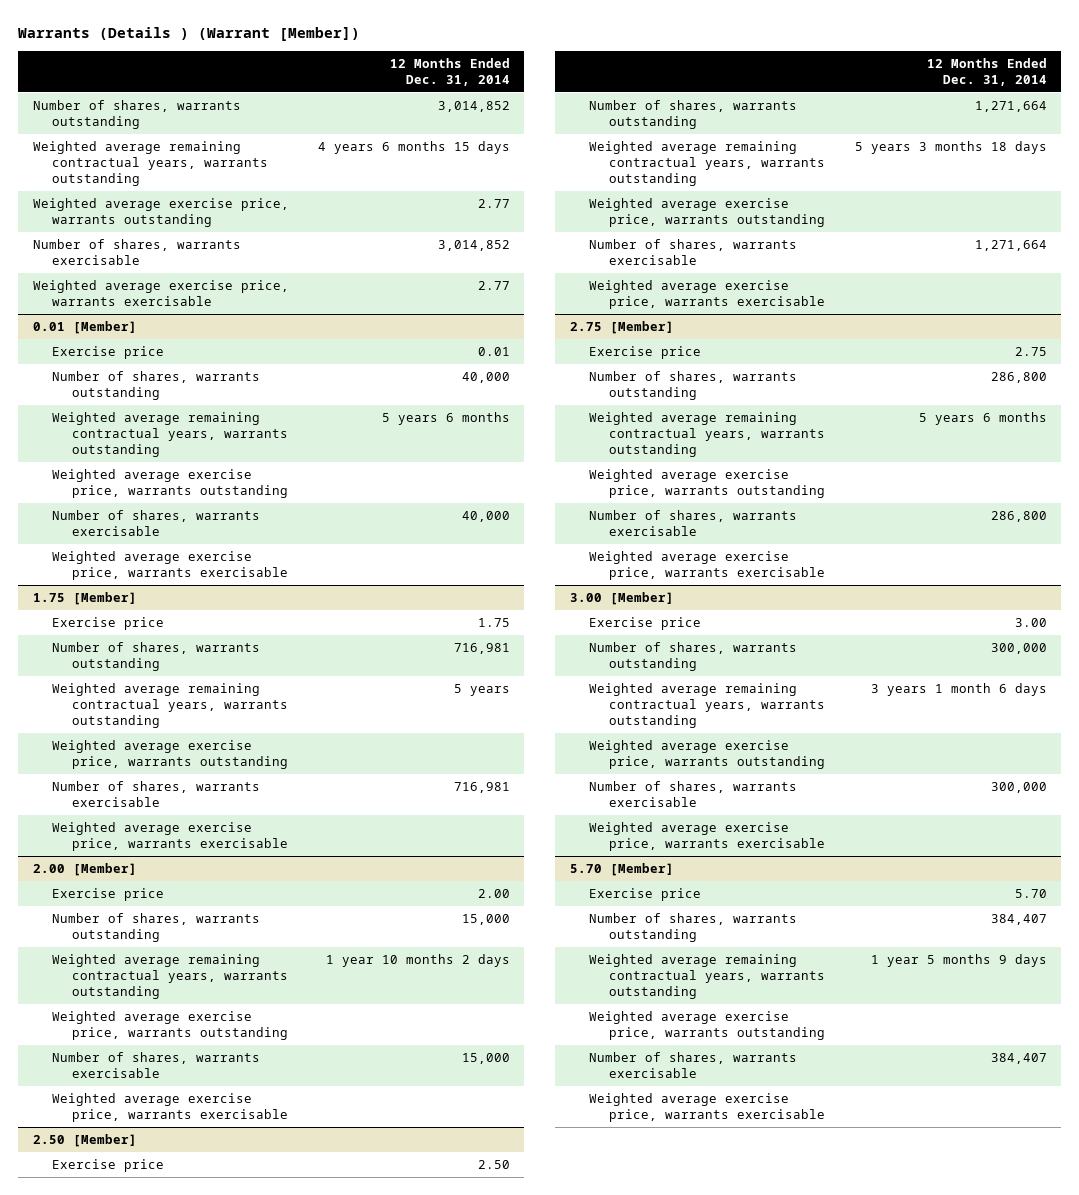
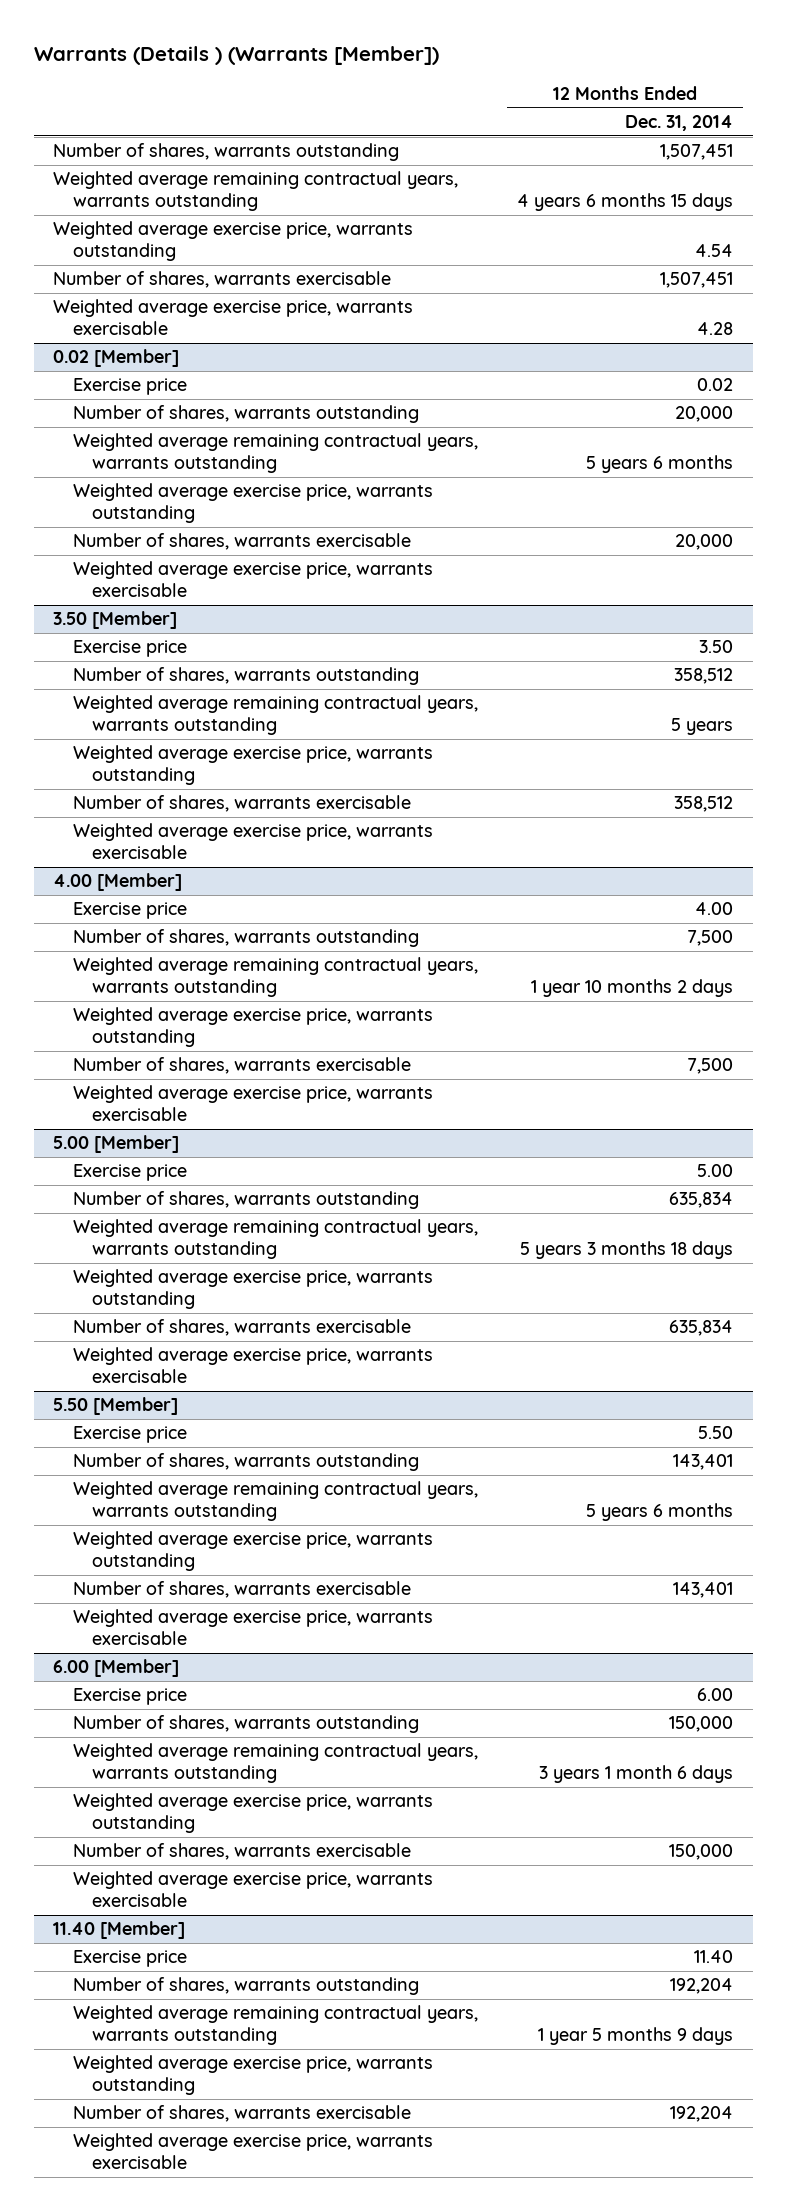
- Warrants (Details ) (Warrant [Member])
+ Warrants (Details ) (Warrants [Member])
- Number of shares, warrants outstanding | 3,014,852
+ Number of shares, warrants outstanding | 1,507,451
- Weighted average exercise price, warrants outstanding | 2.77
- Number of shares, warrants exercisable | 3,014,852
- Weighted average exercise price, warrants exercisable | 2.77
- 0.01 [Member]
- Exercise price | 0.01
- Number of shares, warrants outstanding | 40,000
+ Weighted average exercise price, warrants outstanding | 4.54
+ Number of shares, warrants exercisable | 1,507,451
+ Weighted average exercise price, warrants exercisable | 4.28
+ 0.02 [Member]
+ Exercise price | 0.02
+ Number of shares, warrants outstanding | 20,000
- Number of shares, warrants exercisable | 40,000
+ Number of shares, warrants exercisable | 20,000
- 1.75 [Member]
- Exercise price | 1.75
- Number of shares, warrants outstanding | 716,981
+ 3.50 [Member]
+ Exercise price | 3.50
+ Number of shares, warrants outstanding | 358,512
- Number of shares, warrants exercisable | 716,981
+ Number of shares, warrants exercisable | 358,512
- 2.00 [Member]
- Exercise price | 2.00
- Number of shares, warrants outstanding | 15,000
+ 4.00 [Member]
+ Exercise price | 4.00
+ Number of shares, warrants outstanding | 7,500
- Number of shares, warrants exercisable | 15,000
+ Number of shares, warrants exercisable | 7,500
- 2.50 [Member]
- Exercise price | 2.50
- Number of shares, warrants outstanding | 1,271,664
+ 5.00 [Member]
+ Exercise price | 5.00
+ Number of shares, warrants outstanding | 635,834
- Number of shares, warrants exercisable | 1,271,664
+ Number of shares, warrants exercisable | 635,834
- 2.75 [Member]
- Exercise price | 2.75
- Number of shares, warrants outstanding | 286,800
+ 5.50 [Member]
+ Exercise price | 5.50
+ Number of shares, warrants outstanding | 143,401
- Number of shares, warrants exercisable | 286,800
+ Number of shares, warrants exercisable | 143,401
- 3.00 [Member]
- Exercise price | 3.00
- Number of shares, warrants outstanding | 300,000
+ 6.00 [Member]
+ Exercise price | 6.00
+ Number of shares, warrants outstanding | 150,000
- Number of shares, warrants exercisable | 300,000
+ Number of shares, warrants exercisable | 150,000
- 5.70 [Member]
- Exercise price | 5.70
- Number of shares, warrants outstanding | 384,407
+ 11.40 [Member]
+ Exercise price | 11.40
+ Number of shares, warrants outstanding | 192,204
- Number of shares, warrants exercisable | 384,407
+ Number of shares, warrants exercisable | 192,204

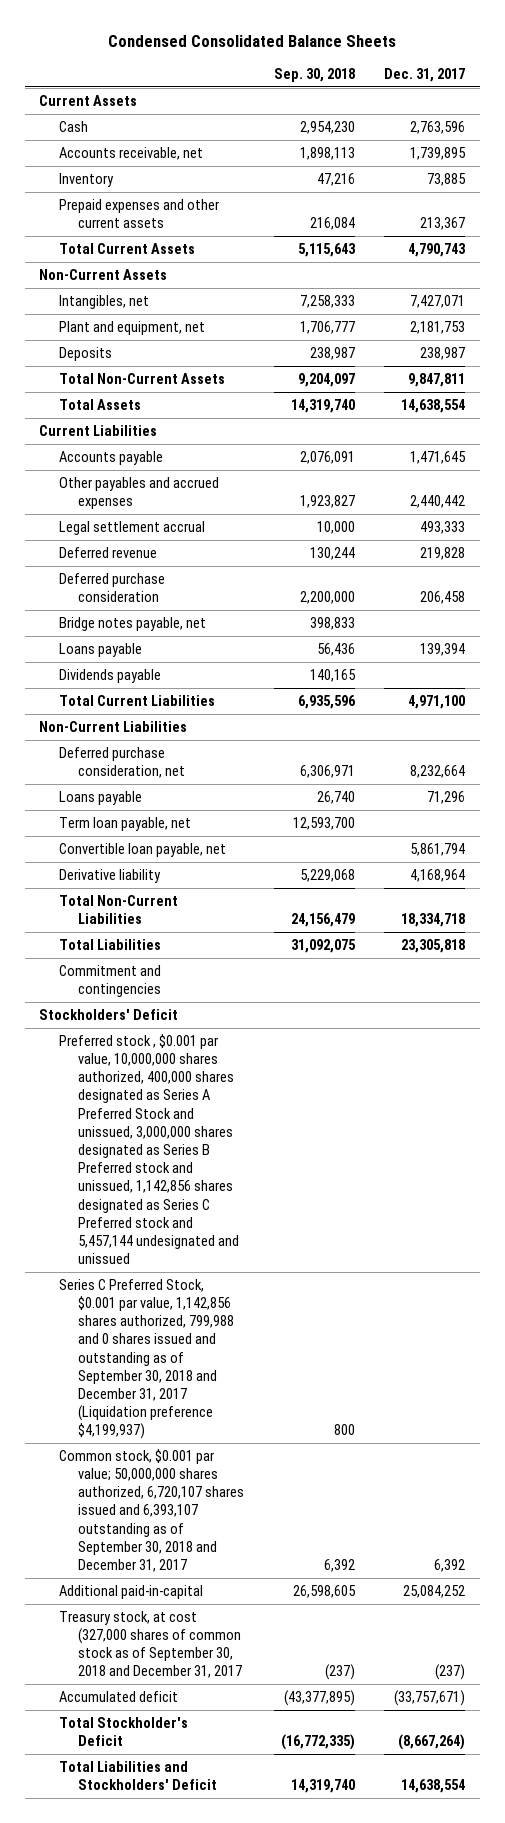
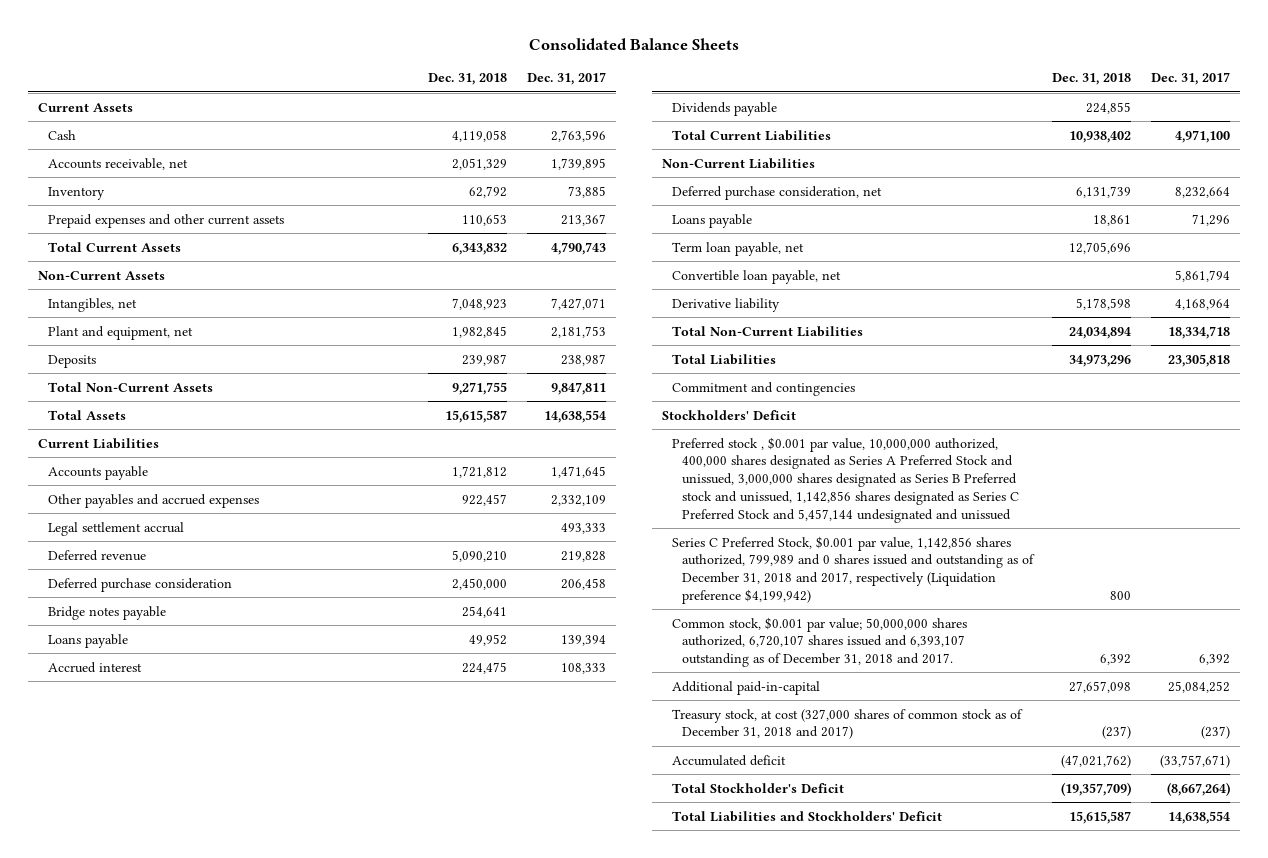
- Condensed Consolidated Balance Sheets
+ Consolidated Balance Sheets
- | Sep. 30, 2018 | Dec. 31, 2017
+ | Dec. 31, 2018 | Dec. 31, 2017
- Other payables and accrued expenses | 1,923,827 | 2,440,442
+ Other payables and accrued expenses | 922,457 | 2,332,109
- Bridge notes payable, net | 398,833 |
+ Bridge notes payable | 254,641 |
+ Accrued interest | 224,475 | 108,333
- Preferred stock , $0.001 par value, 10,000,000 shares authorized, 400,000 shares designated as Series A Preferred Stock and unissued, 3,000,000 shares designated as Series B Preferred stock and unissued, 1,142,856 shares designated as Series C Preferred stock and 5,457,144 undesignated and unissued
- Series C Preferred Stock, $0.001 par value, 1,142,856 shares authorized, 799,988 and 0 shares issued and outstanding as of September 30, 2018 and December 31, 2017 (Liquidation preference $4,199,937) | 800 |
- Common stock, $0.001 par value; 50,000,000 shares authorized, 6,720,107 shares issued and 6,393,107 outstanding as of September 30, 2018 and December 31, 2017 | 6,392 | 6,392
+ Preferred stock , $0.001 par value, 10,000,000 authorized, 400,000 shares designated as Series A Preferred Stock and unissued, 3,000,000 shares designated as Series B Preferred stock and unissued, 1,142,856 shares designated as Series C Preferred Stock and 5,457,144 undesignated and unissued
+ Series C Preferred Stock, $0.001 par value, 1,142,856 shares authorized, 799,989 and 0 shares issued and outstanding as of December 31, 2018 and 2017, respectively (Liquidation preference $4,199,942) | 800 |
+ Common stock, $0.001 par value; 50,000,000 shares authorized, 6,720,107 shares issued and 6,393,107 outstanding as of December 31, 2018 and 2017. | 6,392 | 6,392
- Treasury stock, at cost (327,000 shares of common stock as of September 30, 2018 and December 31, 2017 | (237) | (237)
+ Treasury stock, at cost (327,000 shares of common stock as of December 31, 2018 and 2017) | (237) | (237)

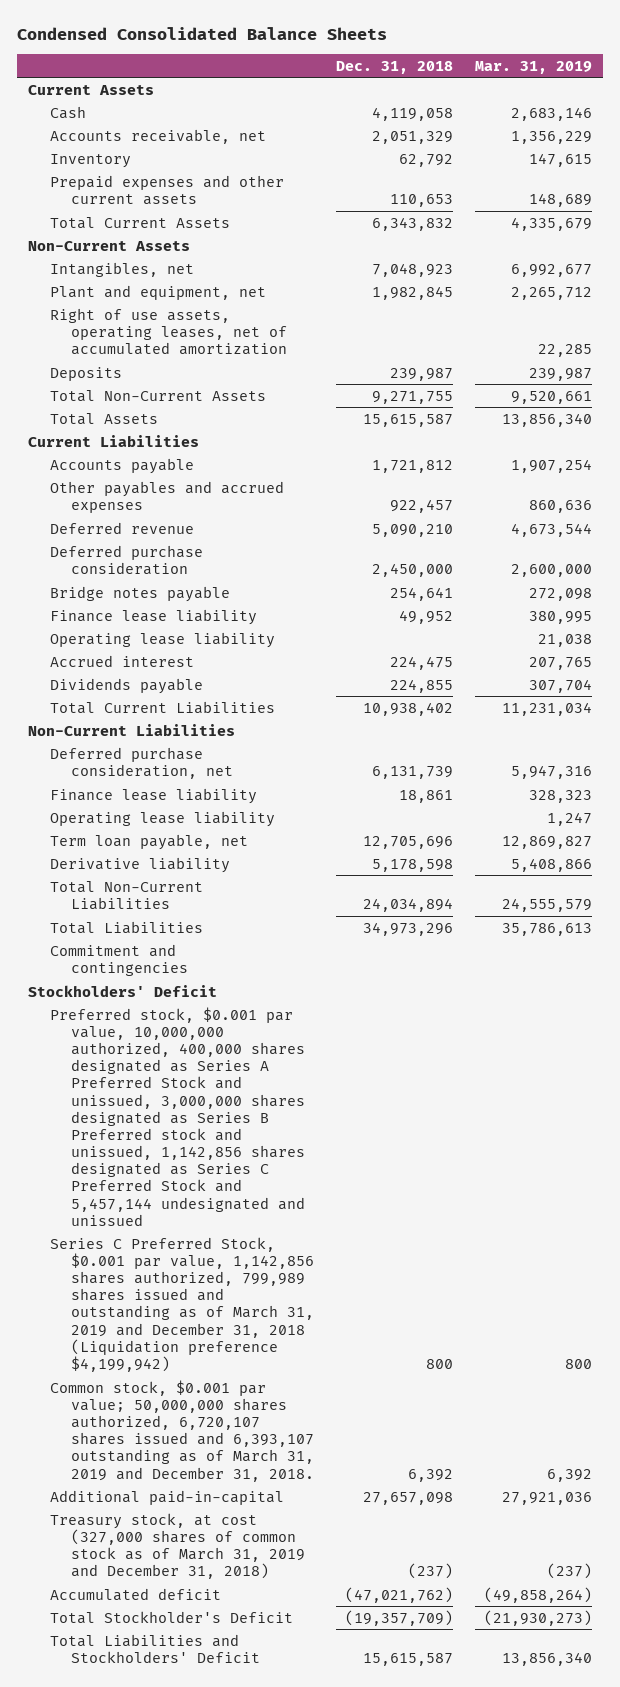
- Consolidated Balance Sheets
+ Condensed Consolidated Balance Sheets
- | Dec. 31, 2018 | Dec. 31, 2017
+ | Dec. 31, 2018 | Mar. 31, 2019
+ Right of use assets, operating leases, net of accumulated amortization | | 22,285
- Legal settlement accrual | | 493,333
- Loans payable | 49,952 | 139,394
+ Finance lease liability | 49,952 | 380,995
+ Operating lease liability | | 21,038
- Loans payable | 18,861 | 71,296
+ Finance lease liability | 18,861 | 328,323
+ Operating lease liability | | 1,247
- Convertible loan payable, net | | 5,861,794
- Preferred stock , $0.001 par value, 10,000,000 authorized, 400,000 shares designated as Series A Preferred Stock and unissued, 3,000,000 shares designated as Series B Preferred stock and unissued, 1,142,856 shares designated as Series C Preferred Stock and 5,457,144 undesignated and unissued
- Series C Preferred Stock, $0.001 par value, 1,142,856 shares authorized, 799,989 and 0 shares issued and outstanding as of December 31, 2018 and 2017, respectively (Liquidation preference $4,199,942) | 800 |
- Common stock, $0.001 par value; 50,000,000 shares authorized, 6,720,107 shares issued and 6,393,107 outstanding as of December 31, 2018 and 2017. | 6,392 | 6,392
+ Preferred stock, $0.001 par value, 10,000,000 authorized, 400,000 shares designated as Series A Preferred Stock and unissued, 3,000,000 shares designated as Series B Preferred stock and unissued, 1,142,856 shares designated as Series C Preferred Stock and 5,457,144 undesignated and unissued
+ Series C Preferred Stock, $0.001 par value, 1,142,856 shares authorized, 799,989 shares issued and outstanding as of March 31, 2019 and December 31, 2018 (Liquidation preference $4,199,942) | 800 | 800
+ Common stock, $0.001 par value; 50,000,000 shares authorized, 6,720,107 shares issued and 6,393,107 outstanding as of March 31, 2019 and December 31, 2018. | 6,392 | 6,392
- Treasury stock, at cost (327,000 shares of common stock as of December 31, 2018 and 2017) | (237) | (237)
+ Treasury stock, at cost (327,000 shares of common stock as of March 31, 2019 and December 31, 2018) | (237) | (237)

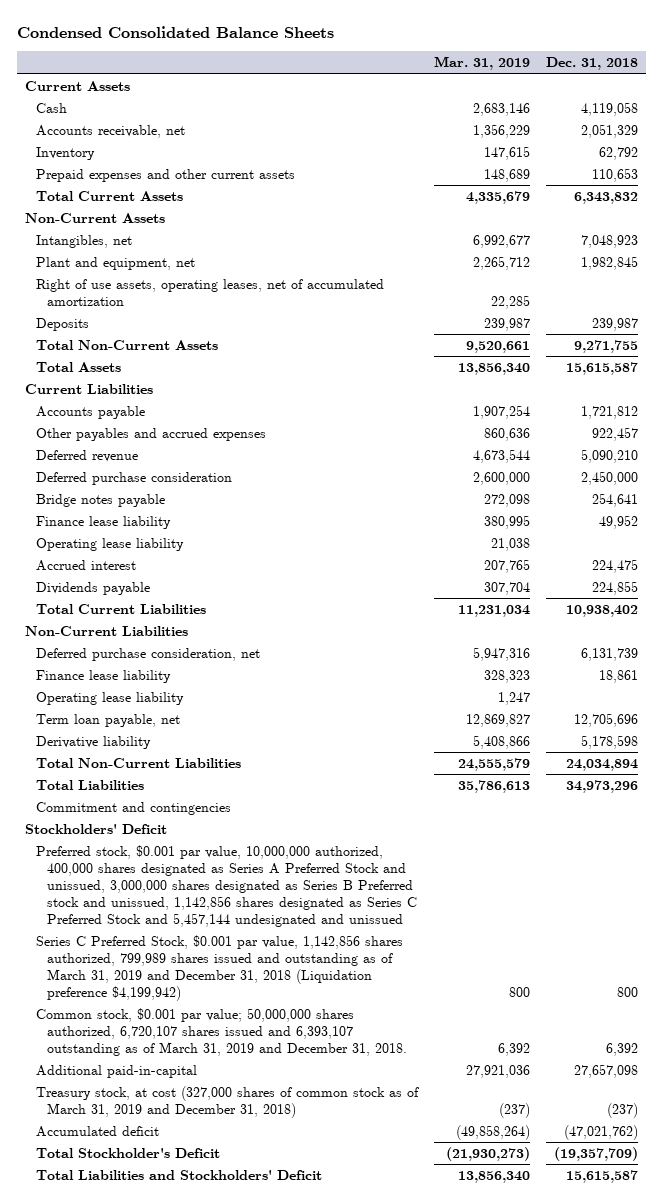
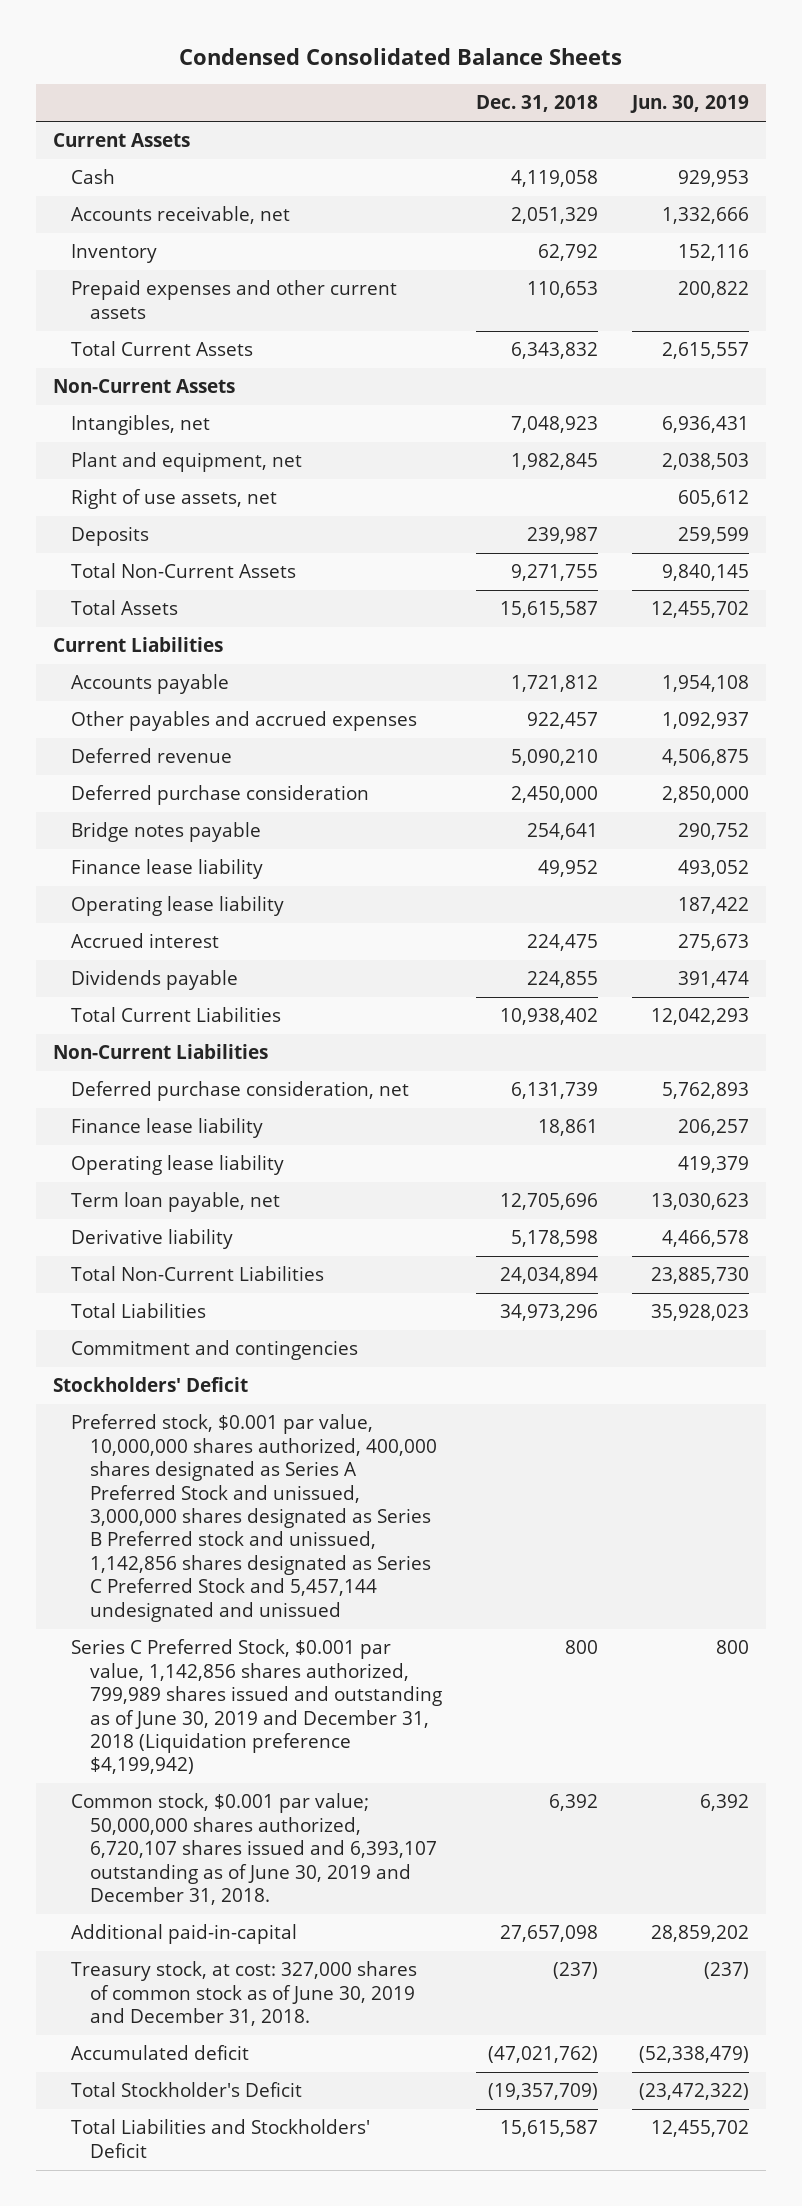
- | Mar. 31, 2019 | Dec. 31, 2018
+ | Dec. 31, 2018 | Jun. 30, 2019
- Right of use assets, operating leases, net of accumulated amortization | 22,285 |
+ Right of use assets, net | | 605,612
- Preferred stock, $0.001 par value, 10,000,000 authorized, 400,000 shares designated as Series A Preferred Stock and unissued, 3,000,000 shares designated as Series B Preferred stock and unissued, 1,142,856 shares designated as Series C Preferred Stock and 5,457,144 undesignated and unissued
- Series C Preferred Stock, $0.001 par value, 1,142,856 shares authorized, 799,989 shares issued and outstanding as of March 31, 2019 and December 31, 2018 (Liquidation preference $4,199,942) | 800 | 800
- Common stock, $0.001 par value; 50,000,000 shares authorized, 6,720,107 shares issued and 6,393,107 outstanding as of March 31, 2019 and December 31, 2018. | 6,392 | 6,392
+ Preferred stock, $0.001 par value, 10,000,000 shares authorized, 400,000 shares designated as Series A Preferred Stock and unissued, 3,000,000 shares designated as Series B Preferred stock and unissued, 1,142,856 shares designated as Series C Preferred Stock and 5,457,144 undesignated and unissued
+ Series C Preferred Stock, $0.001 par value, 1,142,856 shares authorized, 799,989 shares issued and outstanding as of June 30, 2019 and December 31, 2018 (Liquidation preference $4,199,942) | 800 | 800
+ Common stock, $0.001 par value; 50,000,000 shares authorized, 6,720,107 shares issued and 6,393,107 outstanding as of June 30, 2019 and December 31, 2018. | 6,392 | 6,392
- Treasury stock, at cost (327,000 shares of common stock as of March 31, 2019 and December 31, 2018) | (237) | (237)
+ Treasury stock, at cost: 327,000 shares of common stock as of June 30, 2019 and December 31, 2018. | (237) | (237)

